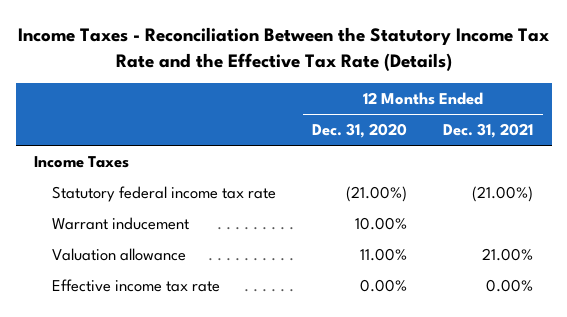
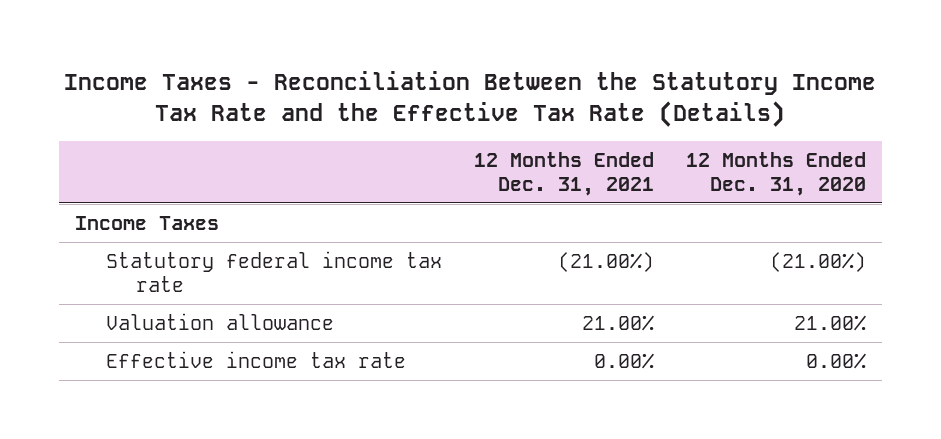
- | 12 Months Ended Dec. 31, 2020 | 12 Months Ended Dec. 31, 2021
+ | 12 Months Ended Dec. 31, 2021 | 12 Months Ended Dec. 31, 2020
- Warrant inducement | 10.00% |
- Valuation allowance | 11.00% | 21.00%
+ Valuation allowance | 21.00% | 21.00%

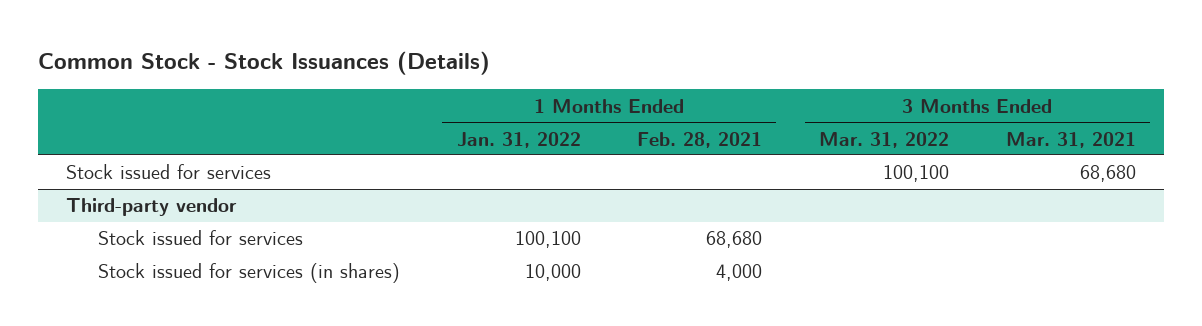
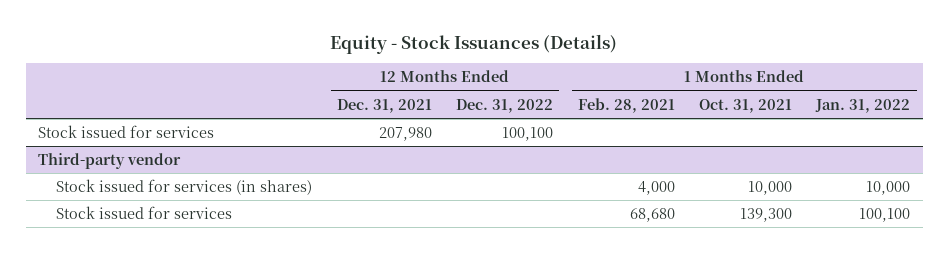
- Common Stock - Stock Issuances (Details)
+ Equity - Stock Issuances (Details)
- | 1 Months Ended Jan. 31, 2022 | 1 Months Ended Feb. 28, 2021 | 3 Months Ended Mar. 31, 2022 | 3 Months Ended Mar. 31, 2021
+ | 12 Months Ended Dec. 31, 2021 | 12 Months Ended Dec. 31, 2022 | 1 Months Ended Feb. 28, 2021 | 1 Months Ended Oct. 31, 2021 | 1 Months Ended Jan. 31, 2022
@ Third-party vendor
moved down: Stock issued for services | | | 68,680 | 139,300 | 100,100

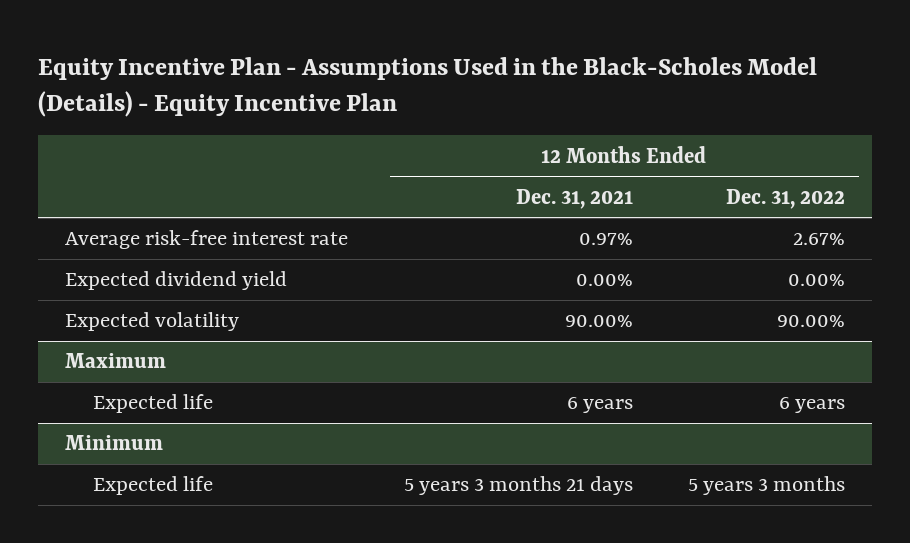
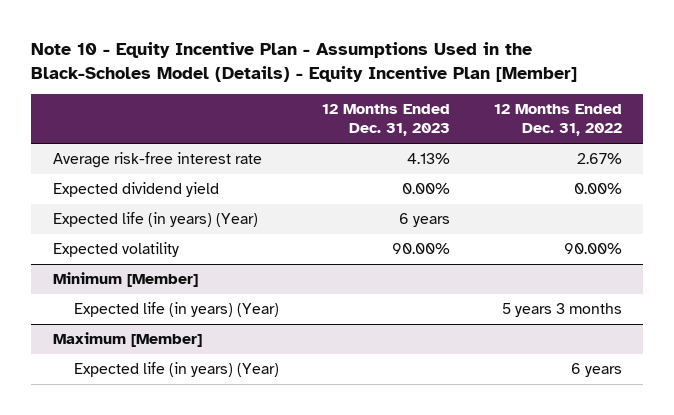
- Equity Incentive Plan - Assumptions Used in the Black-Scholes Model (Details) - Equity Incentive Plan
+ Note 10 - Equity Incentive Plan - Assumptions Used in the Black-Scholes Model (Details) - Equity Incentive Plan [Member]
- | 12 Months Ended Dec. 31, 2021 | 12 Months Ended Dec. 31, 2022
+ | 12 Months Ended Dec. 31, 2023 | 12 Months Ended Dec. 31, 2022
+ Expected life (in years) (Year) | 6 years |
- Maximum
- Expected life | 6 years | 6 years
- Minimum
- Expected life | 5 years 3 months 21 days | 5 years 3 months
+ Minimum [Member]
+ Expected life (in years) (Year) | | 5 years 3 months
+ Maximum [Member]
+ Expected life (in years) (Year) | | 6 years

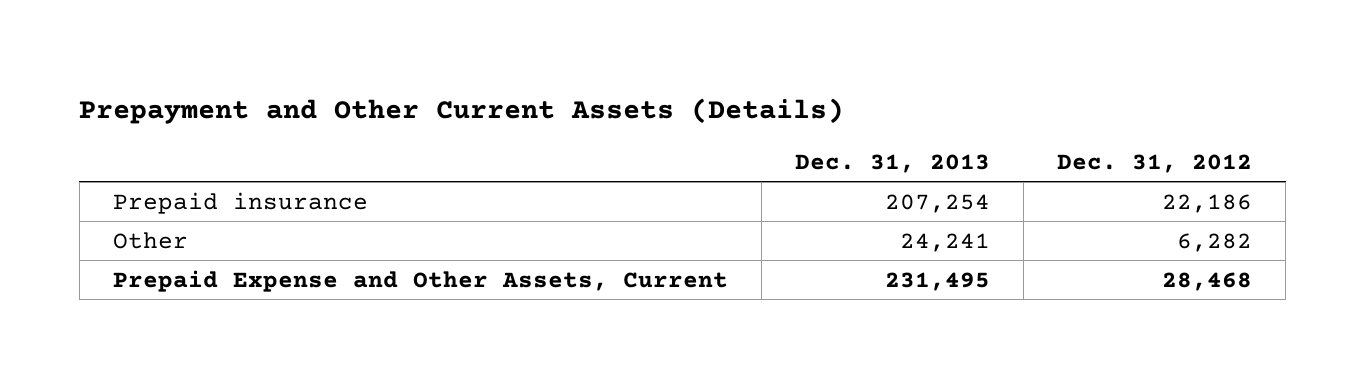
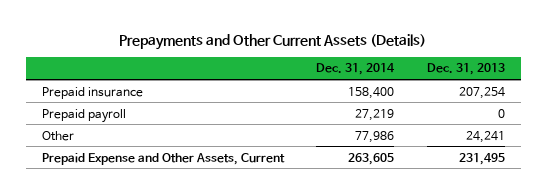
- Prepayment and Other Current Assets (Details)
+ Prepayments and Other Current Assets (Details)
- | Dec. 31, 2013 | Dec. 31, 2012
+ | Dec. 31, 2014 | Dec. 31, 2013
+ Prepaid payroll | 27,219 | 0

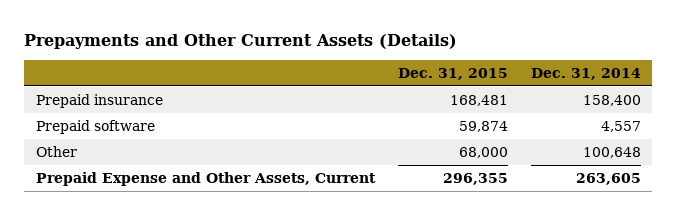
- | Dec. 31, 2014 | Dec. 31, 2013
+ | Dec. 31, 2015 | Dec. 31, 2014
- Prepaid payroll | 27,219 | 0
- Other | 77,986 | 24,241
+ Prepaid software | 59,874 | 4,557
+ Other | 68,000 | 100,648

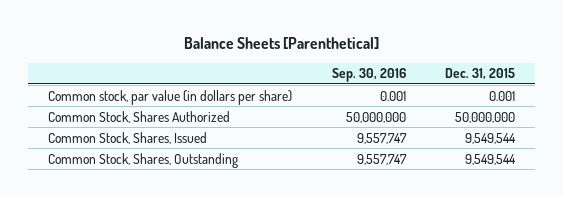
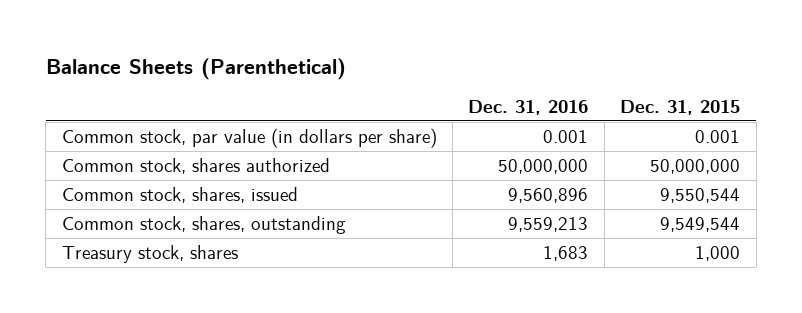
- Balance Sheets [Parenthetical]
+ Balance Sheets (Parenthetical)
- | Sep. 30, 2016 | Dec. 31, 2015
+ | Dec. 31, 2016 | Dec. 31, 2015
- Common Stock, Shares Authorized | 50,000,000 | 50,000,000
- Common Stock, Shares, Issued | 9,557,747 | 9,549,544
- Common Stock, Shares, Outstanding | 9,557,747 | 9,549,544
+ Common stock, shares authorized | 50,000,000 | 50,000,000
+ Common stock, shares, issued | 9,560,896 | 9,550,544
+ Common stock, shares, outstanding | 9,559,213 | 9,549,544
+ Treasury stock, shares | 1,683 | 1,000

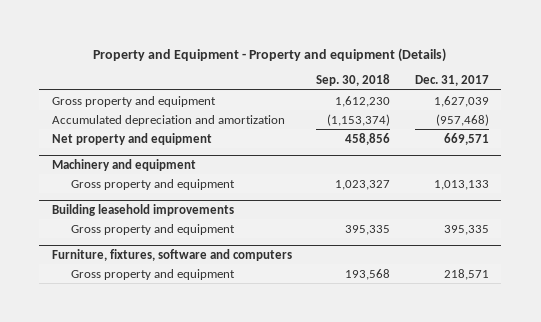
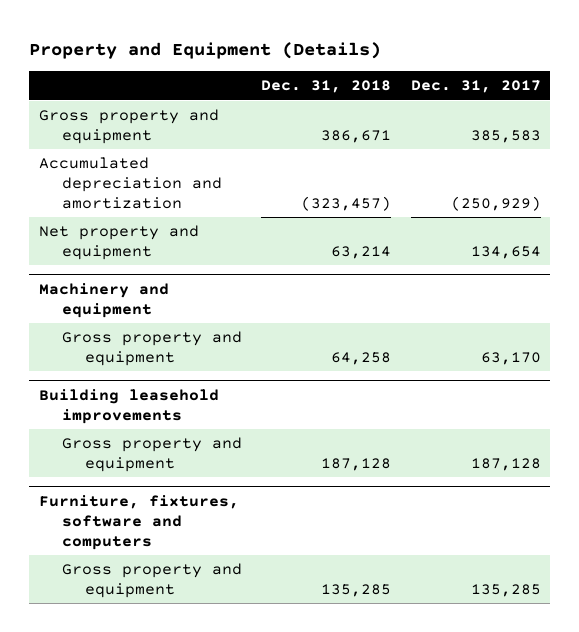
- Property and Equipment - Property and equipment (Details)
+ Property and Equipment (Details)
- | Sep. 30, 2018 | Dec. 31, 2017
+ | Dec. 31, 2018 | Dec. 31, 2017
- Gross property and equipment | 1,612,230 | 1,627,039
- Accumulated depreciation and amortization | (1,153,374) | (957,468)
- Net property and equipment | 458,856 | 669,571
+ Gross property and equipment | 386,671 | 385,583
+ Accumulated depreciation and amortization | (323,457) | (250,929)
+ Net property and equipment | 63,214 | 134,654
@ Machinery and equipment
- Gross property and equipment | 1,023,327 | 1,013,133
+ Gross property and equipment | 64,258 | 63,170
@ Building leasehold improvements
- Gross property and equipment | 395,335 | 395,335
+ Gross property and equipment | 187,128 | 187,128
@ Furniture, fixtures, software and computers
- Gross property and equipment | 193,568 | 218,571
+ Gross property and equipment | 135,285 | 135,285

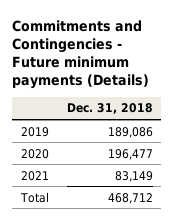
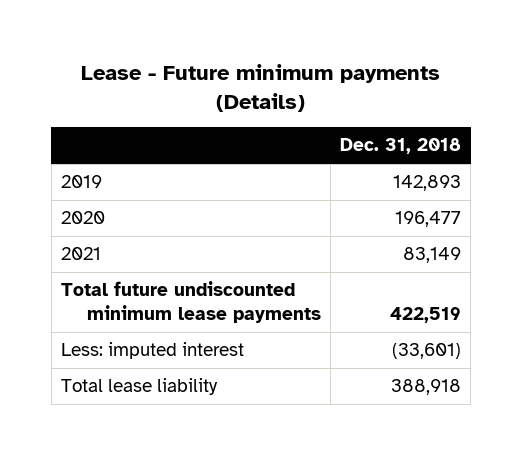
- Commitments and Contingencies - Future minimum payments (Details)
+ Lease - Future minimum payments (Details)
- 2019 | 189,086
+ 2019 | 142,893
- Total | 468,712
+ Total future undiscounted minimum lease payments | 422,519
+ Less: imputed interest | (33,601)
+ Total lease liability | 388,918

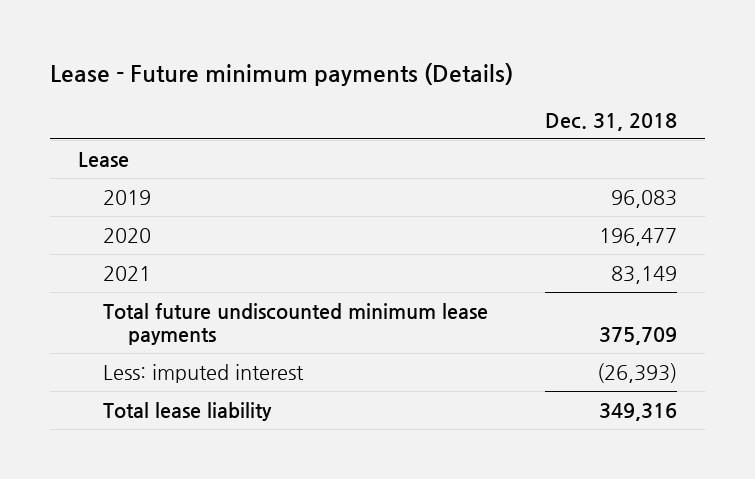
- 2019 | 142,893
+ Lease
+ 2019 | 96,083
- Total future undiscounted minimum lease payments | 422,519
- Less: imputed interest | (33,601)
- Total lease liability | 388,918
+ Total future undiscounted minimum lease payments | 375,709
+ Less: imputed interest | (26,393)
+ Total lease liability | 349,316

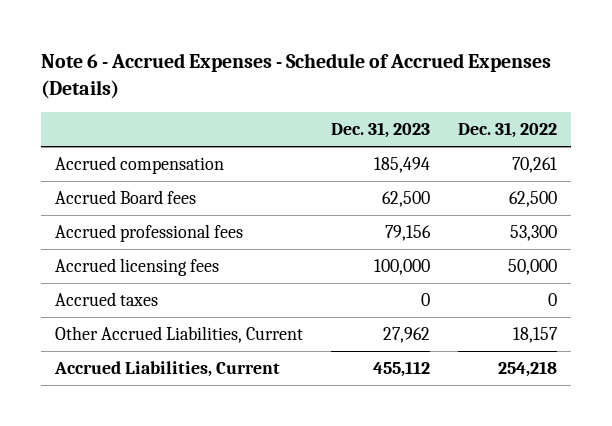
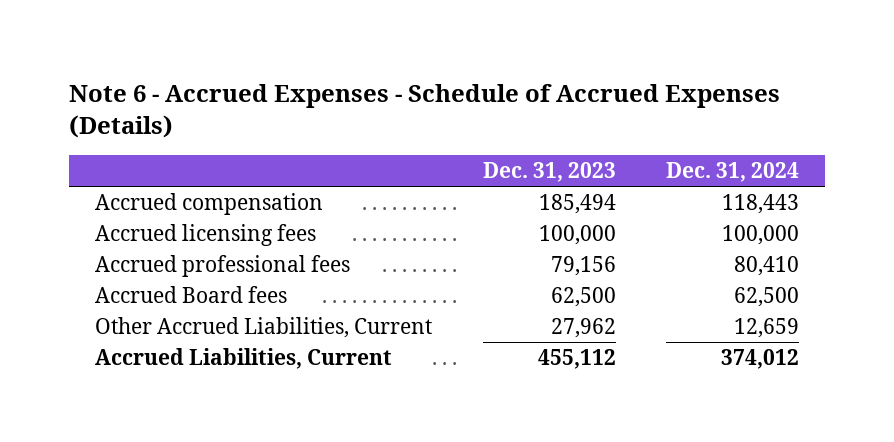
- | Dec. 31, 2023 | Dec. 31, 2022
+ | Dec. 31, 2023 | Dec. 31, 2024
- Accrued taxes | 0 | 0
moved down: Accrued professional fees | 79,156 | 80,410
moved down: Accrued Board fees | 62,500 | 62,500

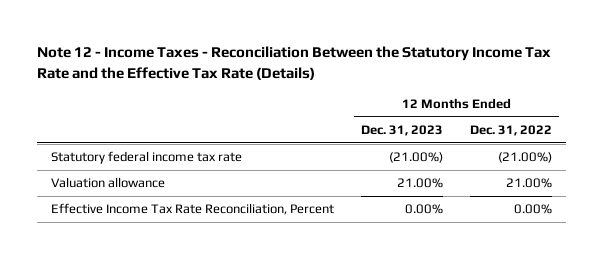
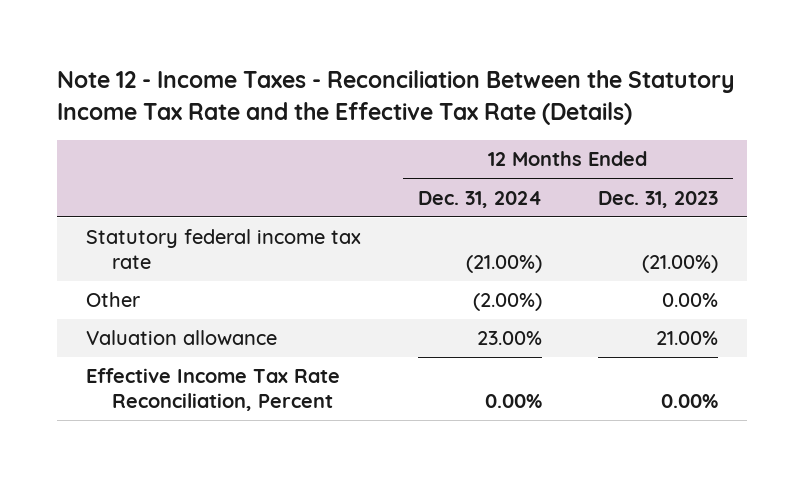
- | 12 Months Ended Dec. 31, 2023 | 12 Months Ended Dec. 31, 2022
+ | 12 Months Ended Dec. 31, 2024 | 12 Months Ended Dec. 31, 2023
+ Other | (2.00%) | 0.00%

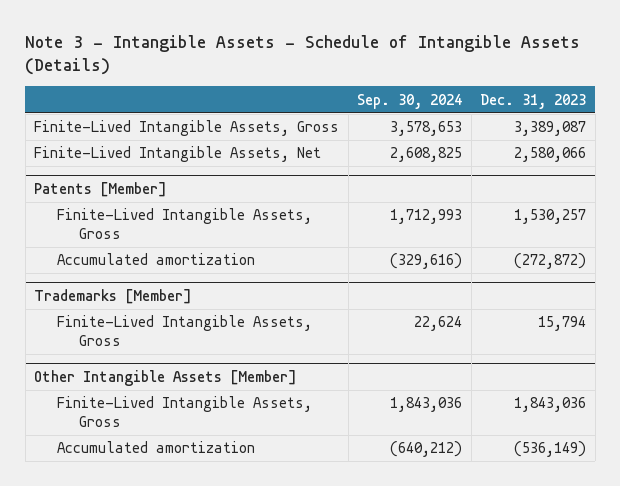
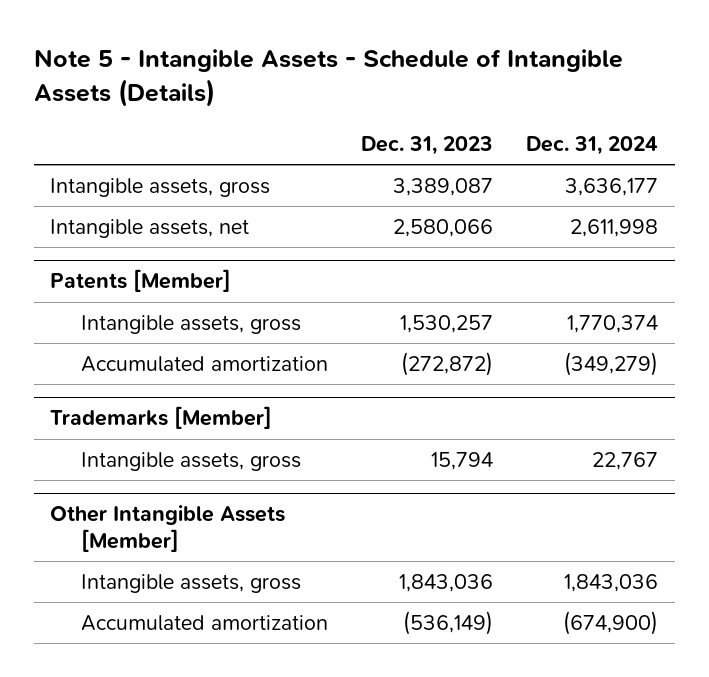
- Note 3 - Intangible Assets - Schedule of Intangible Assets (Details)
+ Note 5 - Intangible Assets - Schedule of Intangible Assets (Details)
- | Sep. 30, 2024 | Dec. 31, 2023
+ | Dec. 31, 2023 | Dec. 31, 2024
- Finite-Lived Intangible Assets, Gross | 3,578,653 | 3,389,087
- Finite-Lived Intangible Assets, Net | 2,608,825 | 2,580,066
+ Intangible assets, gross | 3,389,087 | 3,636,177
+ Intangible assets, net | 2,580,066 | 2,611,998
@ Patents [Member]
- Finite-Lived Intangible Assets, Gross | 1,712,993 | 1,530,257
+ Intangible assets, gross | 1,530,257 | 1,770,374
@ Trademarks [Member]
- Finite-Lived Intangible Assets, Gross | 22,624 | 15,794
+ Intangible assets, gross | 15,794 | 22,767
@ Other Intangible Assets [Member]
- Finite-Lived Intangible Assets, Gross | 1,843,036 | 1,843,036
+ Intangible assets, gross | 1,843,036 | 1,843,036

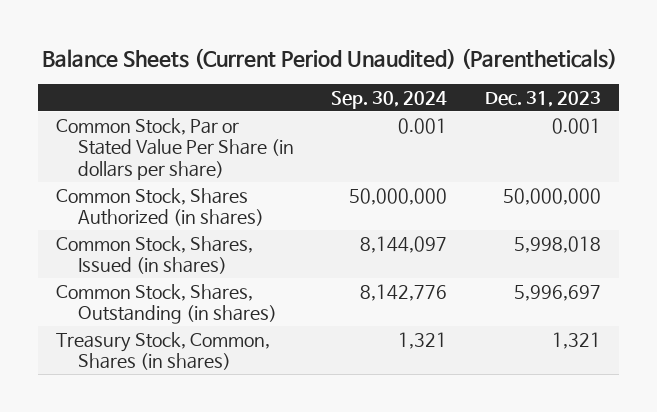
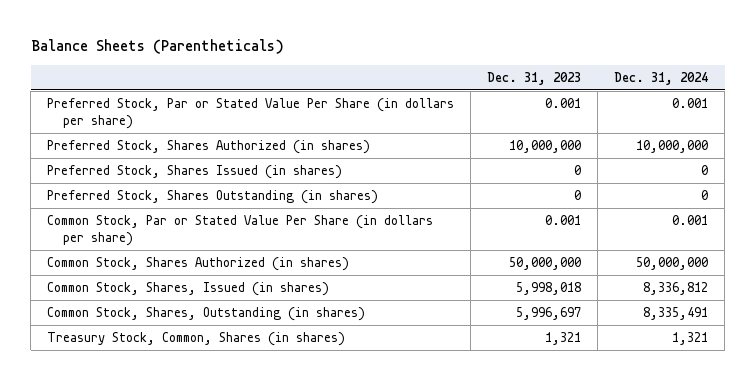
- Balance Sheets (Current Period Unaudited) (Parentheticals)
+ Balance Sheets (Parentheticals)
- | Sep. 30, 2024 | Dec. 31, 2023
+ | Dec. 31, 2023 | Dec. 31, 2024
+ Preferred Stock, Par or Stated Value Per Share (in dollars per share) | 0.001 | 0.001
+ Preferred Stock, Shares Authorized (in shares) | 10,000,000 | 10,000,000
+ Preferred Stock, Shares Issued (in shares) | 0 | 0
+ Preferred Stock, Shares Outstanding (in shares) | 0 | 0

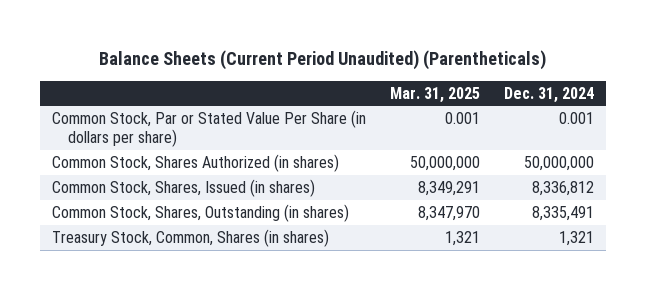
- Balance Sheets (Parentheticals)
+ Balance Sheets (Current Period Unaudited) (Parentheticals)
- | Dec. 31, 2023 | Dec. 31, 2024
+ | Mar. 31, 2025 | Dec. 31, 2024
- Preferred Stock, Par or Stated Value Per Share (in dollars per share) | 0.001 | 0.001
- Preferred Stock, Shares Authorized (in shares) | 10,000,000 | 10,000,000
- Preferred Stock, Shares Issued (in shares) | 0 | 0
- Preferred Stock, Shares Outstanding (in shares) | 0 | 0

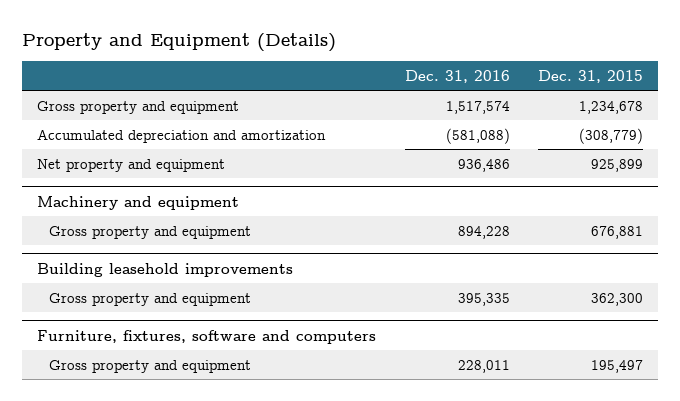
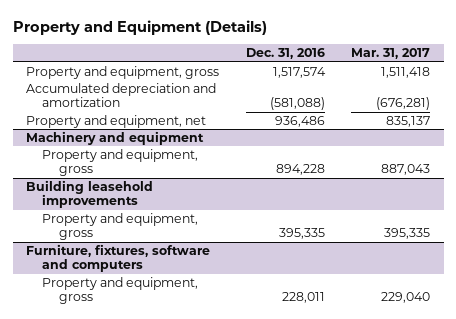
- | Dec. 31, 2016 | Dec. 31, 2015
+ | Dec. 31, 2016 | Mar. 31, 2017
- Gross property and equipment | 1,517,574 | 1,234,678
+ Property and equipment, gross | 1,517,574 | 1,511,418
- Net property and equipment | 936,486 | 925,899
+ Property and equipment, net | 936,486 | 835,137
@ Machinery and equipment
- Gross property and equipment | 894,228 | 676,881
+ Property and equipment, gross | 894,228 | 887,043
@ Building leasehold improvements
- Gross property and equipment | 395,335 | 362,300
+ Property and equipment, gross | 395,335 | 395,335
@ Furniture, fixtures, software and computers
- Gross property and equipment | 228,011 | 195,497
+ Property and equipment, gross | 228,011 | 229,040

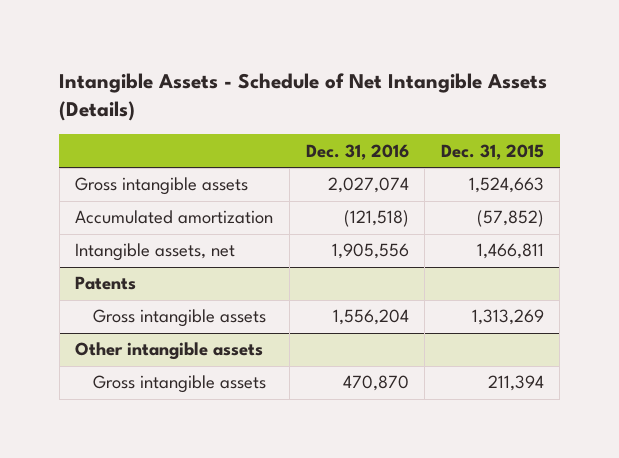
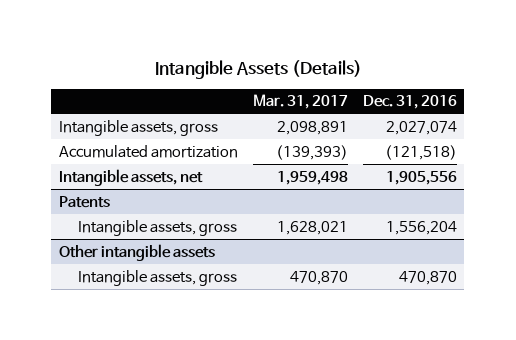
- Intangible Assets - Schedule of Net Intangible Assets (Details)
+ Intangible Assets (Details)
- | Dec. 31, 2016 | Dec. 31, 2015
+ | Mar. 31, 2017 | Dec. 31, 2016
- Gross intangible assets | 2,027,074 | 1,524,663
+ Intangible assets, gross | 2,098,891 | 2,027,074
@ Patents
- Gross intangible assets | 1,556,204 | 1,313,269
+ Intangible assets, gross | 1,628,021 | 1,556,204
@ Other intangible assets
- Gross intangible assets | 470,870 | 211,394
+ Intangible assets, gross | 470,870 | 470,870

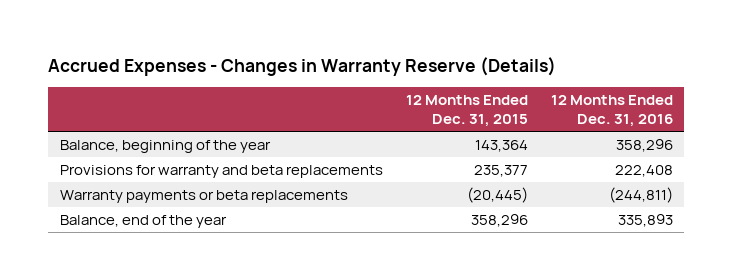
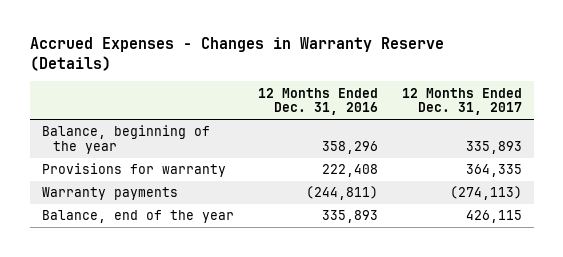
- | 12 Months Ended Dec. 31, 2015 | 12 Months Ended Dec. 31, 2016
+ | 12 Months Ended Dec. 31, 2016 | 12 Months Ended Dec. 31, 2017
- Provisions for warranty and beta replacements | 235,377 | 222,408
- Warranty payments or beta replacements | (20,445) | (244,811)
+ Provisions for warranty | 222,408 | 364,335
+ Warranty payments | (244,811) | (274,113)

